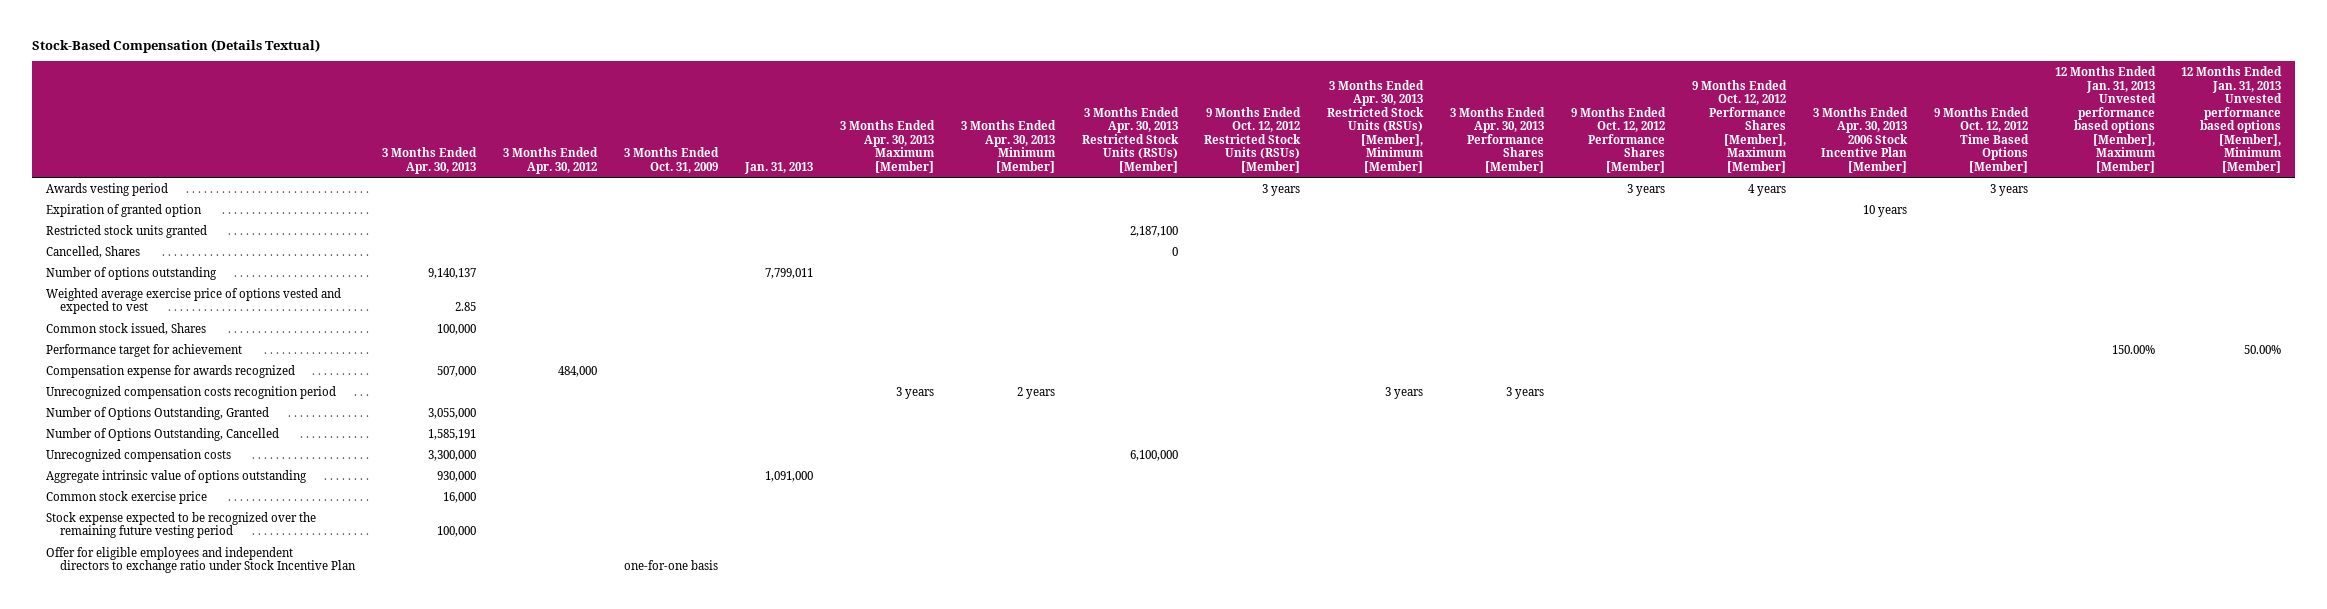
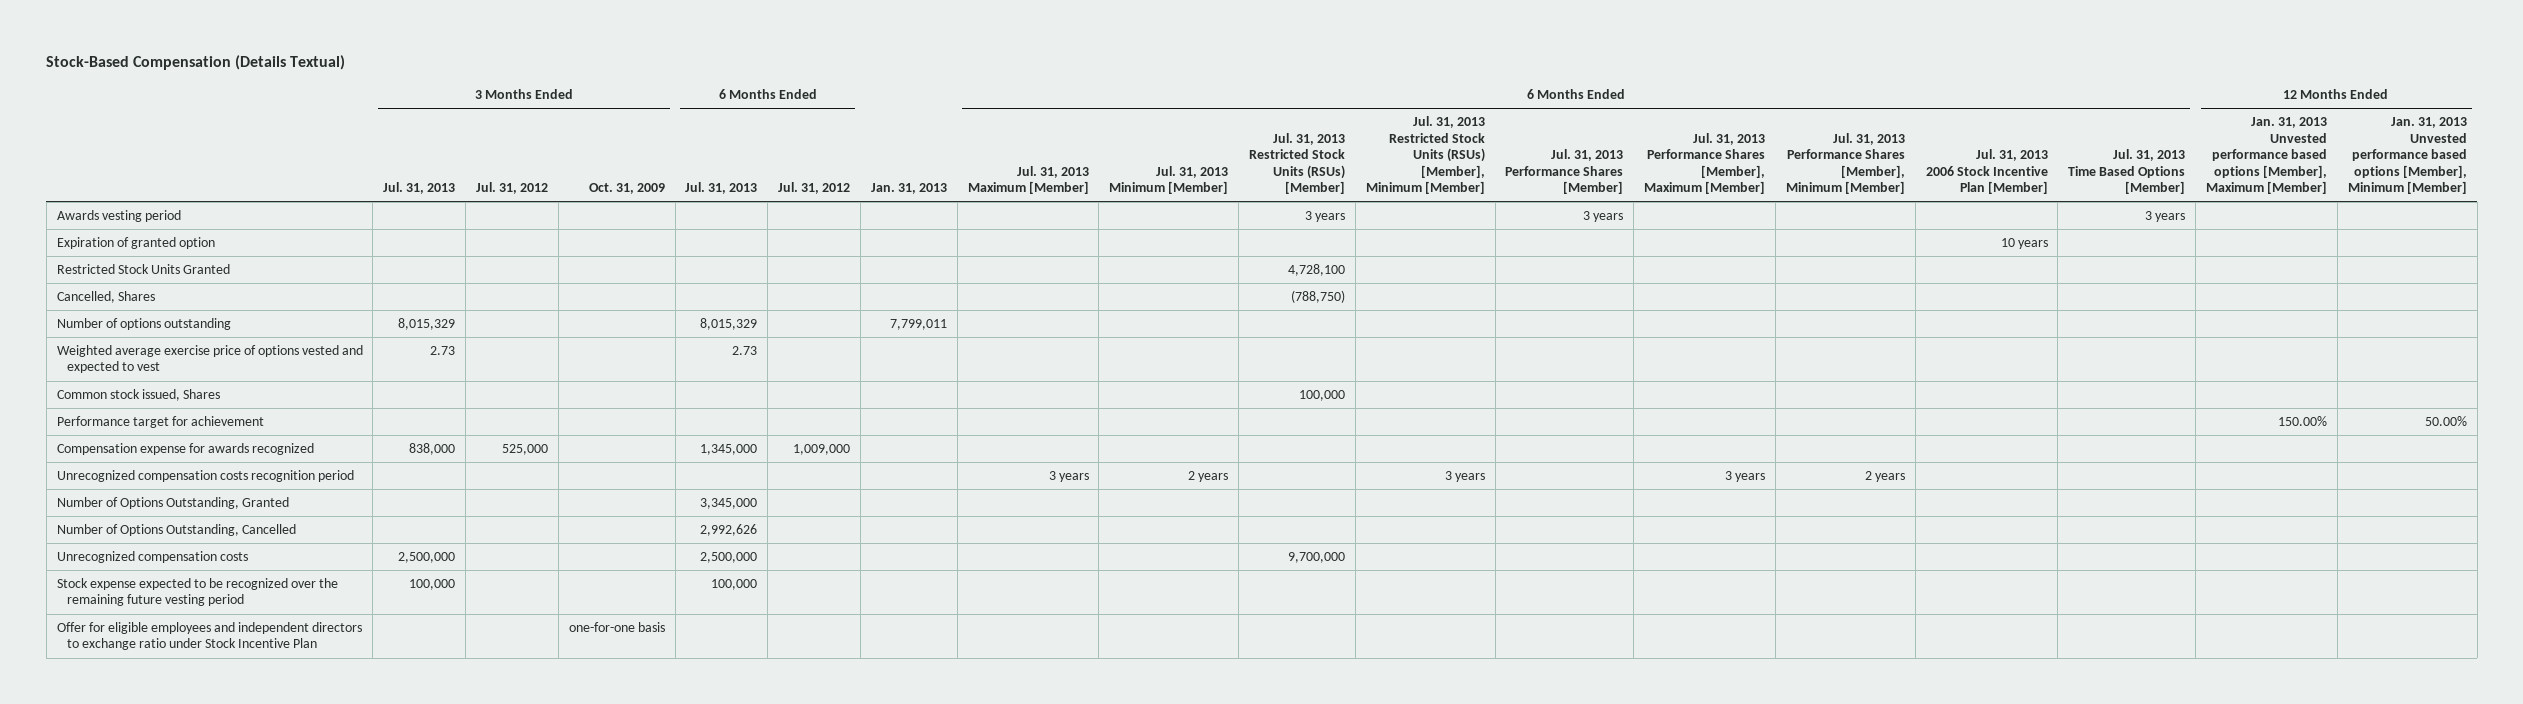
- | 3 Months Ended Apr. 30, 2013 | 3 Months Ended Apr. 30, 2012 | 3 Months Ended Oct. 31, 2009 | Jan. 31, 2013 | 3 Months Ended Apr. 30, 2013 Maximum [Member] | 3 Months Ended Apr. 30, 2013 Minimum [Member] | 3 Months Ended Apr. 30, 2013 Restricted Stock Units (RSUs) [Member] | 9 Months Ended Oct. 12, 2012 Restricted Stock Units (RSUs) [Member] | 3 Months Ended Apr. 30, 2013 Restricted Stock Units (RSUs) [Member], Minimum [Member] | 3 Months Ended Apr. 30, 2013 Performance Shares [Member] | 9 Months Ended Oct. 12, 2012 Performance Shares [Member] | 9 Months Ended Oct. 12, 2012 Performance Shares [Member], Maximum [Member] | 3 Months Ended Apr. 30, 2013 2006 Stock Incentive Plan [Member] | 9 Months Ended Oct. 12, 2012 Time Based Options [Member] | 12 Months Ended Jan. 31, 2013 Unvested performance based options [Member], Maximum [Member] | 12 Months Ended Jan. 31, 2013 Unvested performance based options [Member], Minimum [Member]
+ | 3 Months Ended Jul. 31, 2013 | 3 Months Ended Jul. 31, 2012 | 3 Months Ended Oct. 31, 2009 | 6 Months Ended Jul. 31, 2013 | 6 Months Ended Jul. 31, 2012 | Jan. 31, 2013 | 6 Months Ended Jul. 31, 2013 Maximum [Member] | 6 Months Ended Jul. 31, 2013 Minimum [Member] | 6 Months Ended Jul. 31, 2013 Restricted Stock Units (RSUs) [Member] | 6 Months Ended Jul. 31, 2013 Restricted Stock Units (RSUs) [Member], Minimum [Member] | 6 Months Ended Jul. 31, 2013 Performance Shares [Member] | 6 Months Ended Jul. 31, 2013 Performance Shares [Member], Maximum [Member] | 6 Months Ended Jul. 31, 2013 Performance Shares [Member], Minimum [Member] | 6 Months Ended Jul. 31, 2013 2006 Stock Incentive Plan [Member] | 6 Months Ended Jul. 31, 2013 Time Based Options [Member] | 12 Months Ended Jan. 31, 2013 Unvested performance based options [Member], Maximum [Member] | 12 Months Ended Jan. 31, 2013 Unvested performance based options [Member], Minimum [Member]
- Restricted stock units granted | | | | | | | 2,187,100 | | | | | | | | |
+ Restricted Stock Units Granted | | | | | | | | | 4,728,100 | | | | | | | |
- Aggregate intrinsic value of options outstanding | 930,000 | | | 1,091,000 | | | | | | | | | | | |
- Common stock exercise price | 16,000 | | | | | | | | | | | | | | |

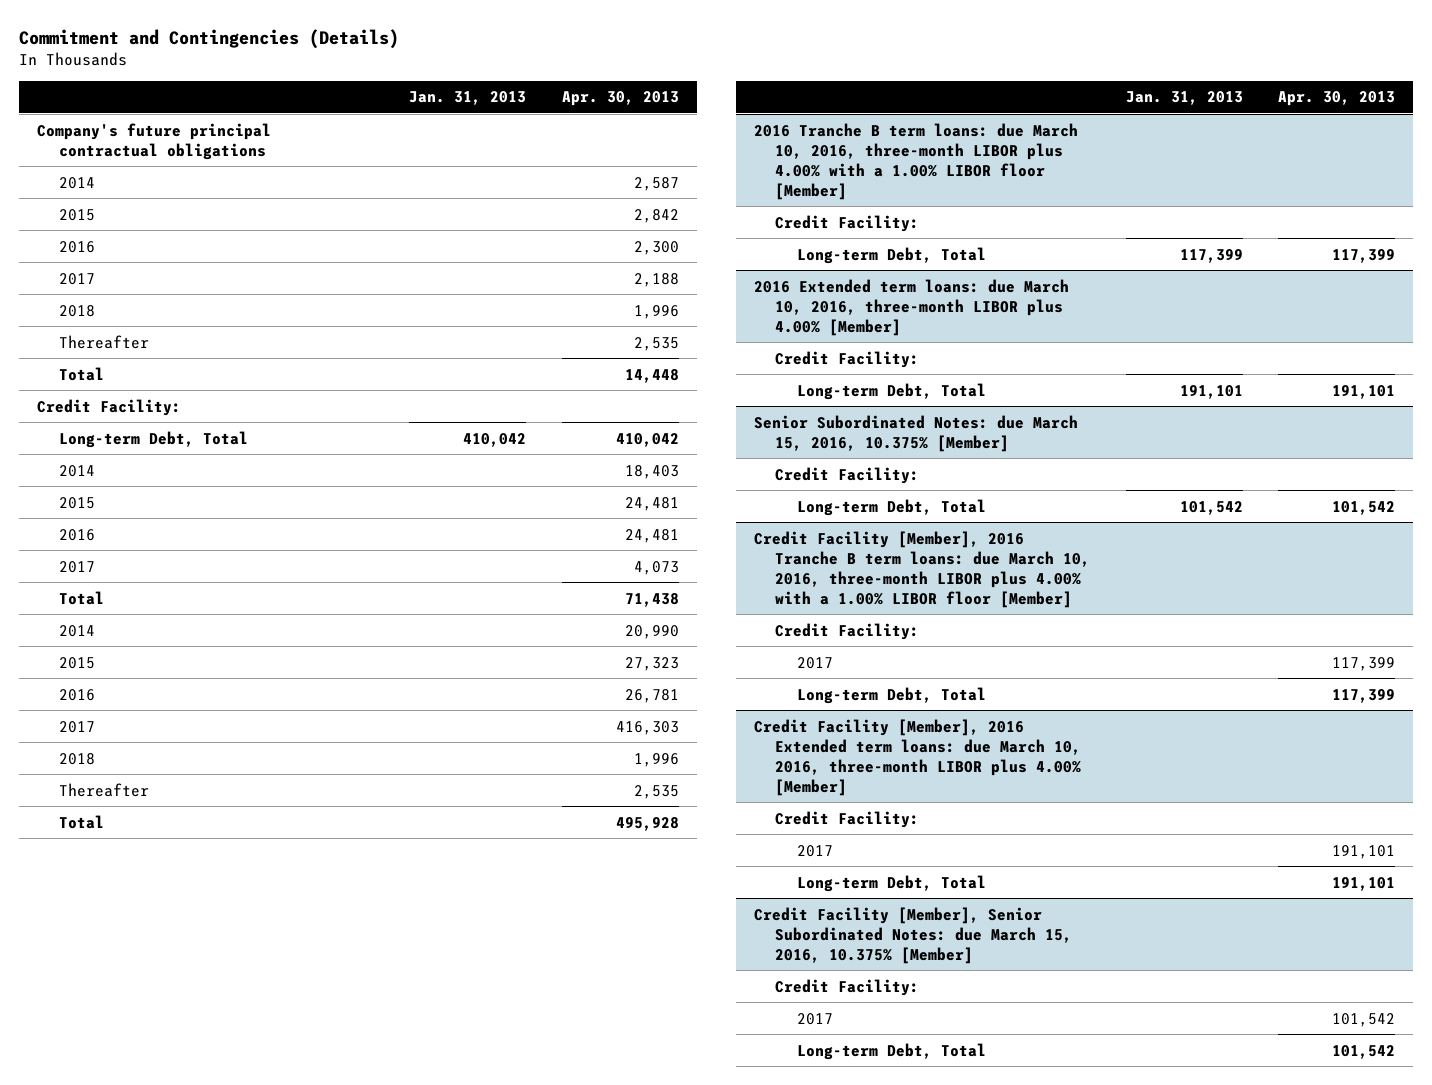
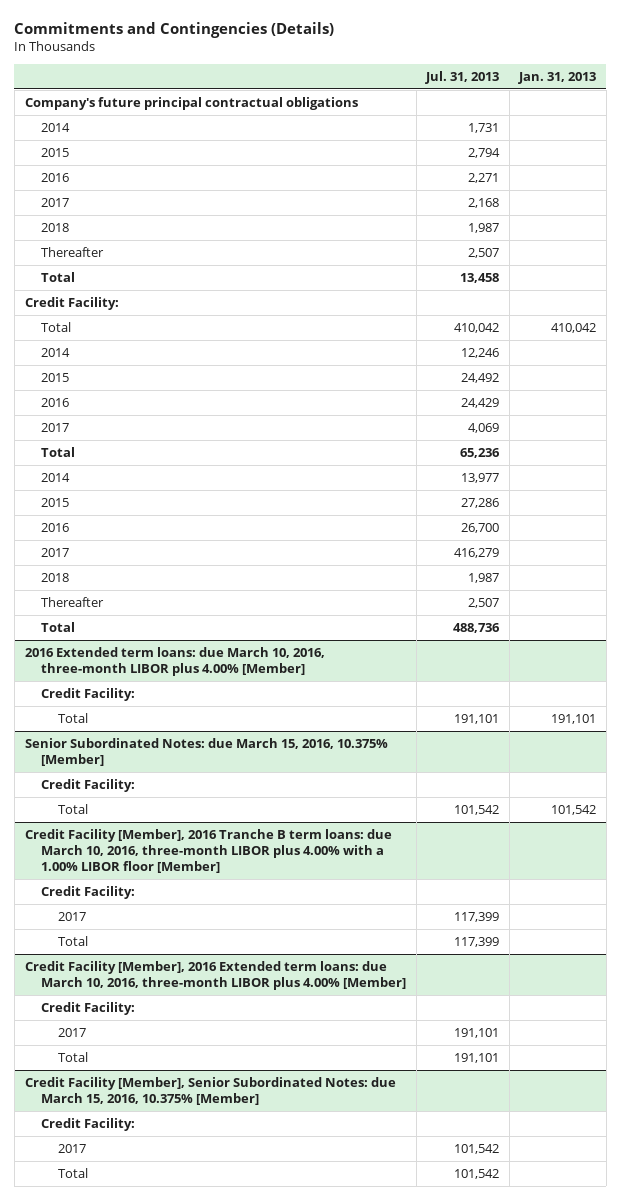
- Commitment and Contingencies (Details)
+ Commitments and Contingencies (Details)
- | Jan. 31, 2013 | Apr. 30, 2013
+ | Jul. 31, 2013 | Jan. 31, 2013
- Long-term Debt, Total | 410,042 | 410,042
+ Total | 410,042 | 410,042
- 2016 Tranche B term loans: due March 10, 2016, three-month LIBOR plus 4.00% with a 1.00% LIBOR floor [Member]
- Credit Facility:
- Long-term Debt, Total | 117,399 | 117,399
@ 2016 Extended term loans: due March 10, 2016, three-month LIBOR plus 4.00% [Member]
- Long-term Debt, Total | 191,101 | 191,101
+ Total | 191,101 | 191,101
@ Senior Subordinated Notes: due March 15, 2016, 10.375% [Member]
- Long-term Debt, Total | 101,542 | 101,542
+ Total | 101,542 | 101,542
@ Credit Facility [Member], 2016 Tranche B term loans: due March 10, 2016, three-month LIBOR plus 4.00% with a 1.00% LIBOR floor [Member]
- Long-term Debt, Total | | 117,399
+ Total | 117,399 |
@ Credit Facility [Member], 2016 Extended term loans: due March 10, 2016, three-month LIBOR plus 4.00% [Member]
- Long-term Debt, Total | | 191,101
+ Total | 191,101 |
@ Credit Facility [Member], Senior Subordinated Notes: due March 15, 2016, 10.375% [Member]
- Long-term Debt, Total | | 101,542
+ Total | 101,542 |

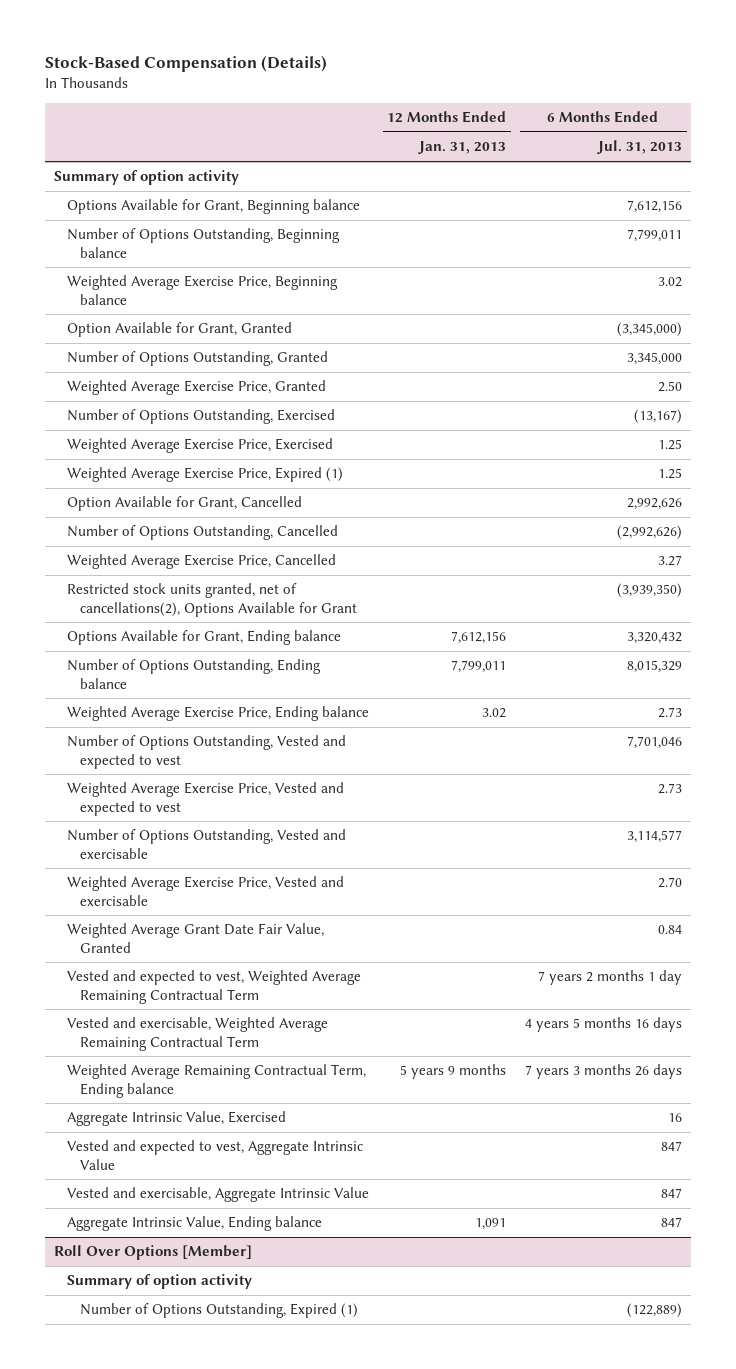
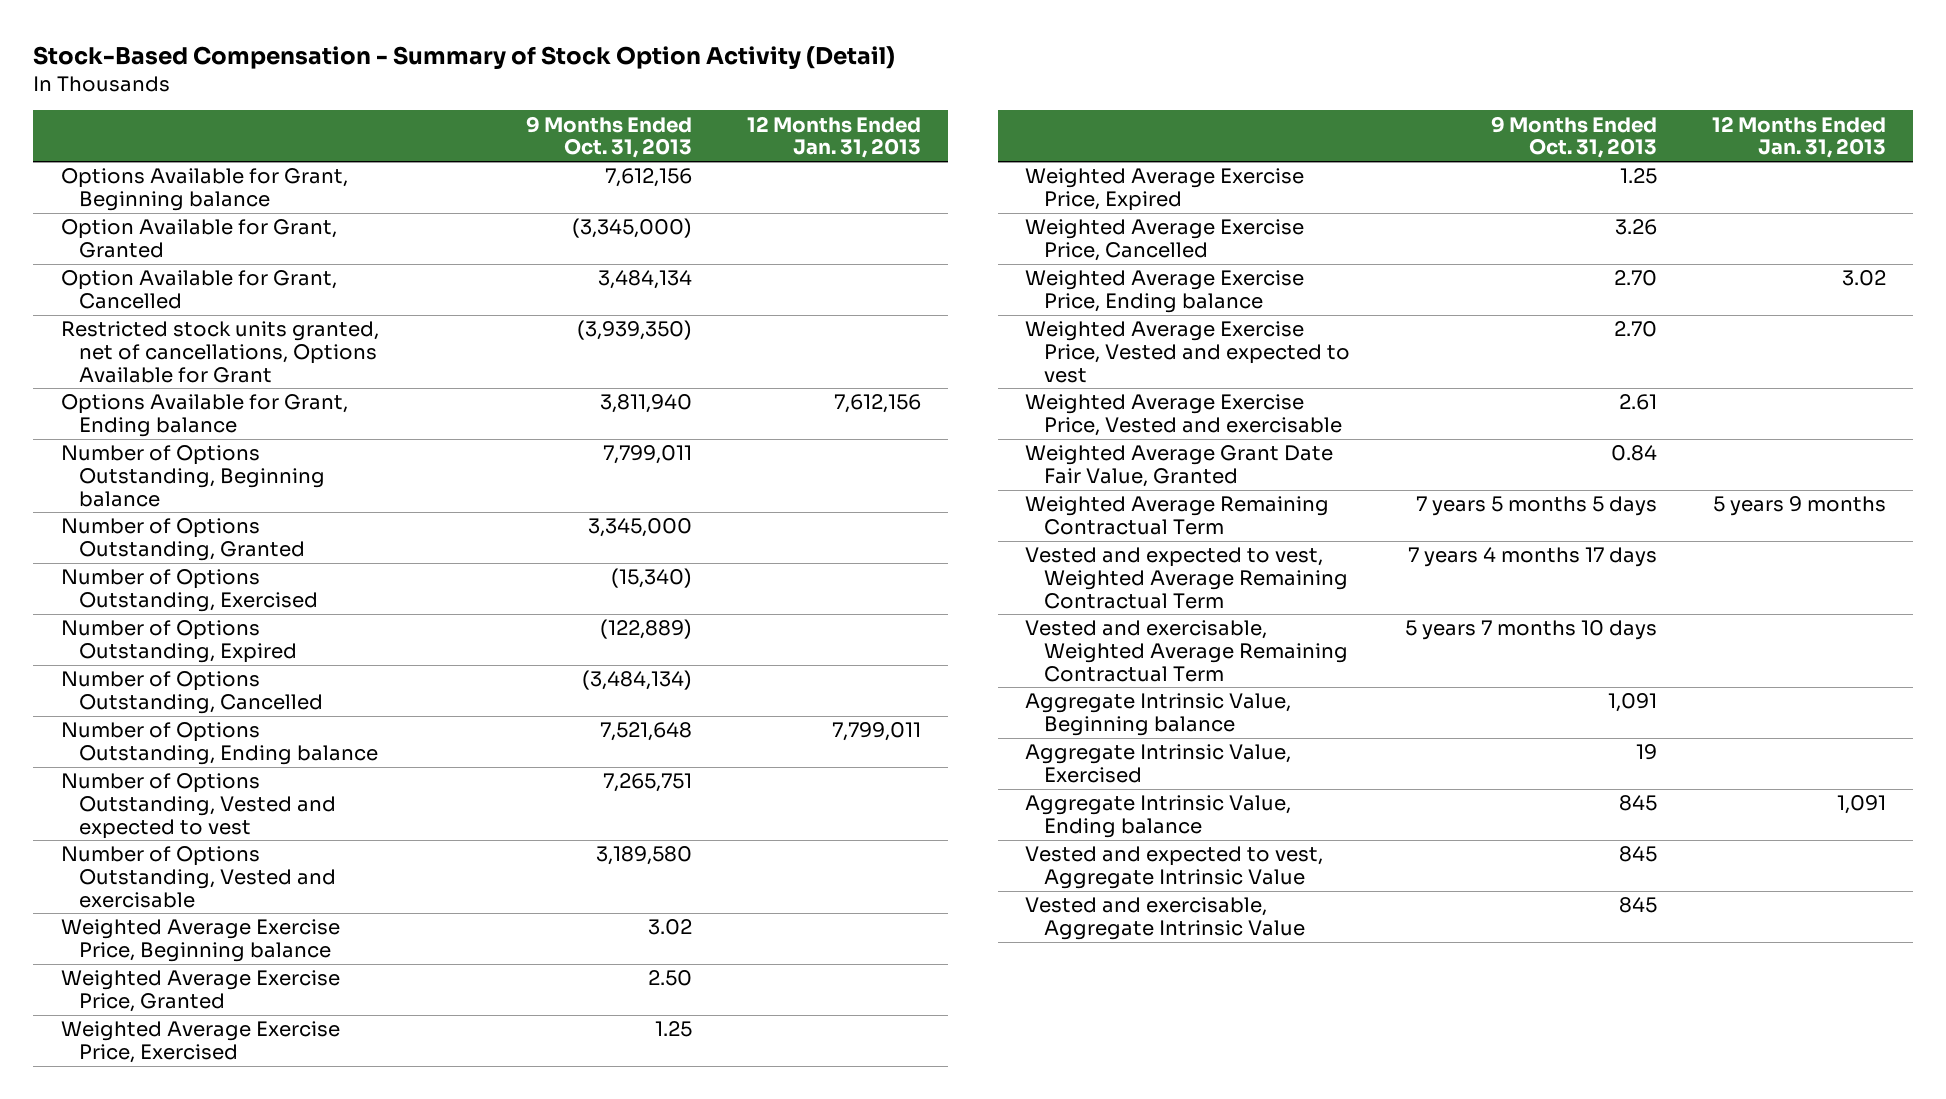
- Stock-Based Compensation (Details)
+ Stock-Based Compensation - Summary of Stock Option Activity (Detail)
- | 12 Months Ended Jan. 31, 2013 | 6 Months Ended Jul. 31, 2013
+ | 9 Months Ended Oct. 31, 2013 | 12 Months Ended Jan. 31, 2013
- Summary of option activity
moved up: Option Available for Grant, Cancelled | 3,484,134 |
+ Restricted stock units granted, net of cancellations, Options Available for Grant | (3,939,350) |
moved up: Options Available for Grant, Ending balance | 3,811,940 | 7,612,156
moved down: Number of Options Outstanding, Beginning balance | 7,799,011 |
- Weighted Average Exercise Price, Expired (1) | | 1.25
+ Number of Options Outstanding, Expired | (122,889) |
- Restricted stock units granted, net of cancellations(2), Options Available for Grant | | (3,939,350)
moved down: Weighted Average Exercise Price, Beginning balance | 3.02 |
moved down: Weighted Average Exercise Price, Granted | 2.50 |
moved down: Weighted Average Exercise Price, Exercised | 1.25 |
+ Weighted Average Exercise Price, Expired | 1.25 |
moved down: Weighted Average Exercise Price, Cancelled | 3.26 |
moved down: Weighted Average Exercise Price, Ending balance | 2.70 | 3.02
moved down: Weighted Average Exercise Price, Vested and expected to vest | 2.70 |
+ Weighted Average Remaining Contractual Term | 7 years 5 months 5 days | 5 years 9 months
- Weighted Average Remaining Contractual Term, Ending balance | 5 years 9 months | 7 years 3 months 26 days
+ Aggregate Intrinsic Value, Beginning balance | 1,091 |
moved up: Aggregate Intrinsic Value, Ending balance | 845 | 1,091
- Roll Over Options [Member]
- Summary of option activity
- Number of Options Outstanding, Expired (1) | | (122,889)

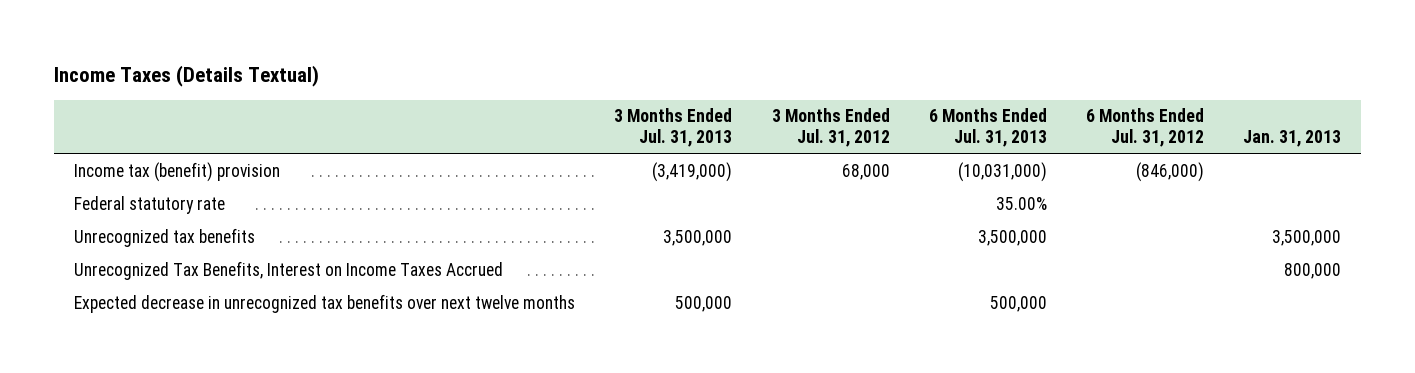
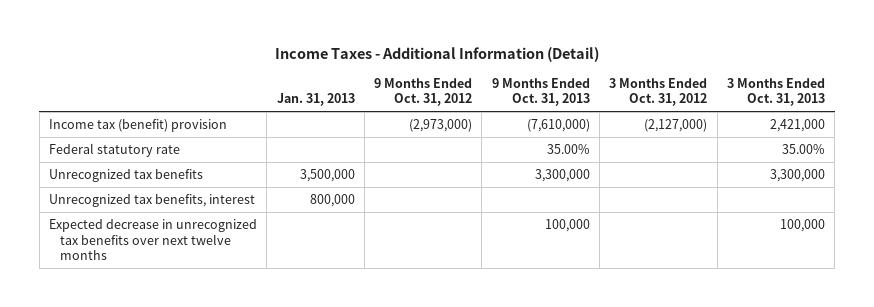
- Income Taxes (Details Textual)
+ Income Taxes - Additional Information (Detail)
- | 3 Months Ended Jul. 31, 2013 | 3 Months Ended Jul. 31, 2012 | 6 Months Ended Jul. 31, 2013 | 6 Months Ended Jul. 31, 2012 | Jan. 31, 2013
+ | Jan. 31, 2013 | 9 Months Ended Oct. 31, 2012 | 9 Months Ended Oct. 31, 2013 | 3 Months Ended Oct. 31, 2012 | 3 Months Ended Oct. 31, 2013
- Unrecognized Tax Benefits, Interest on Income Taxes Accrued | | | | | 800,000
+ Unrecognized tax benefits, interest | 800,000 | | | |

